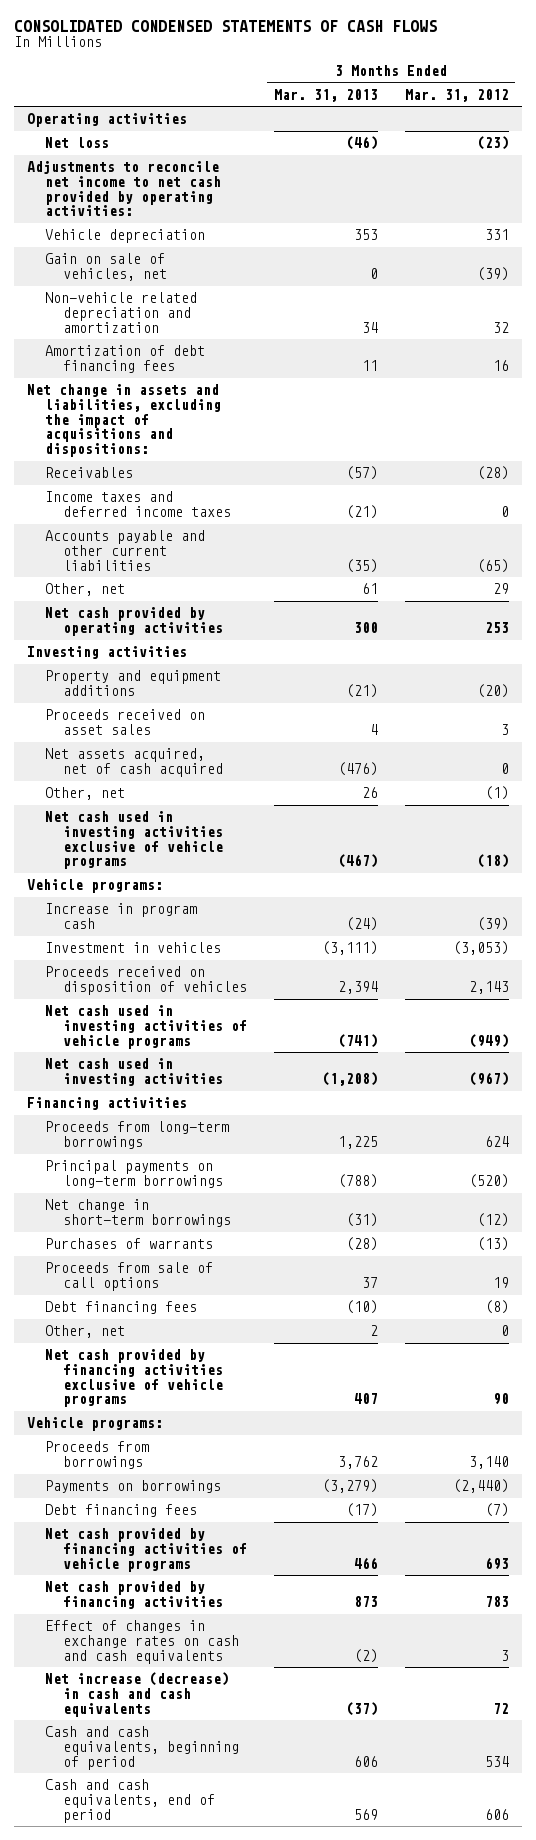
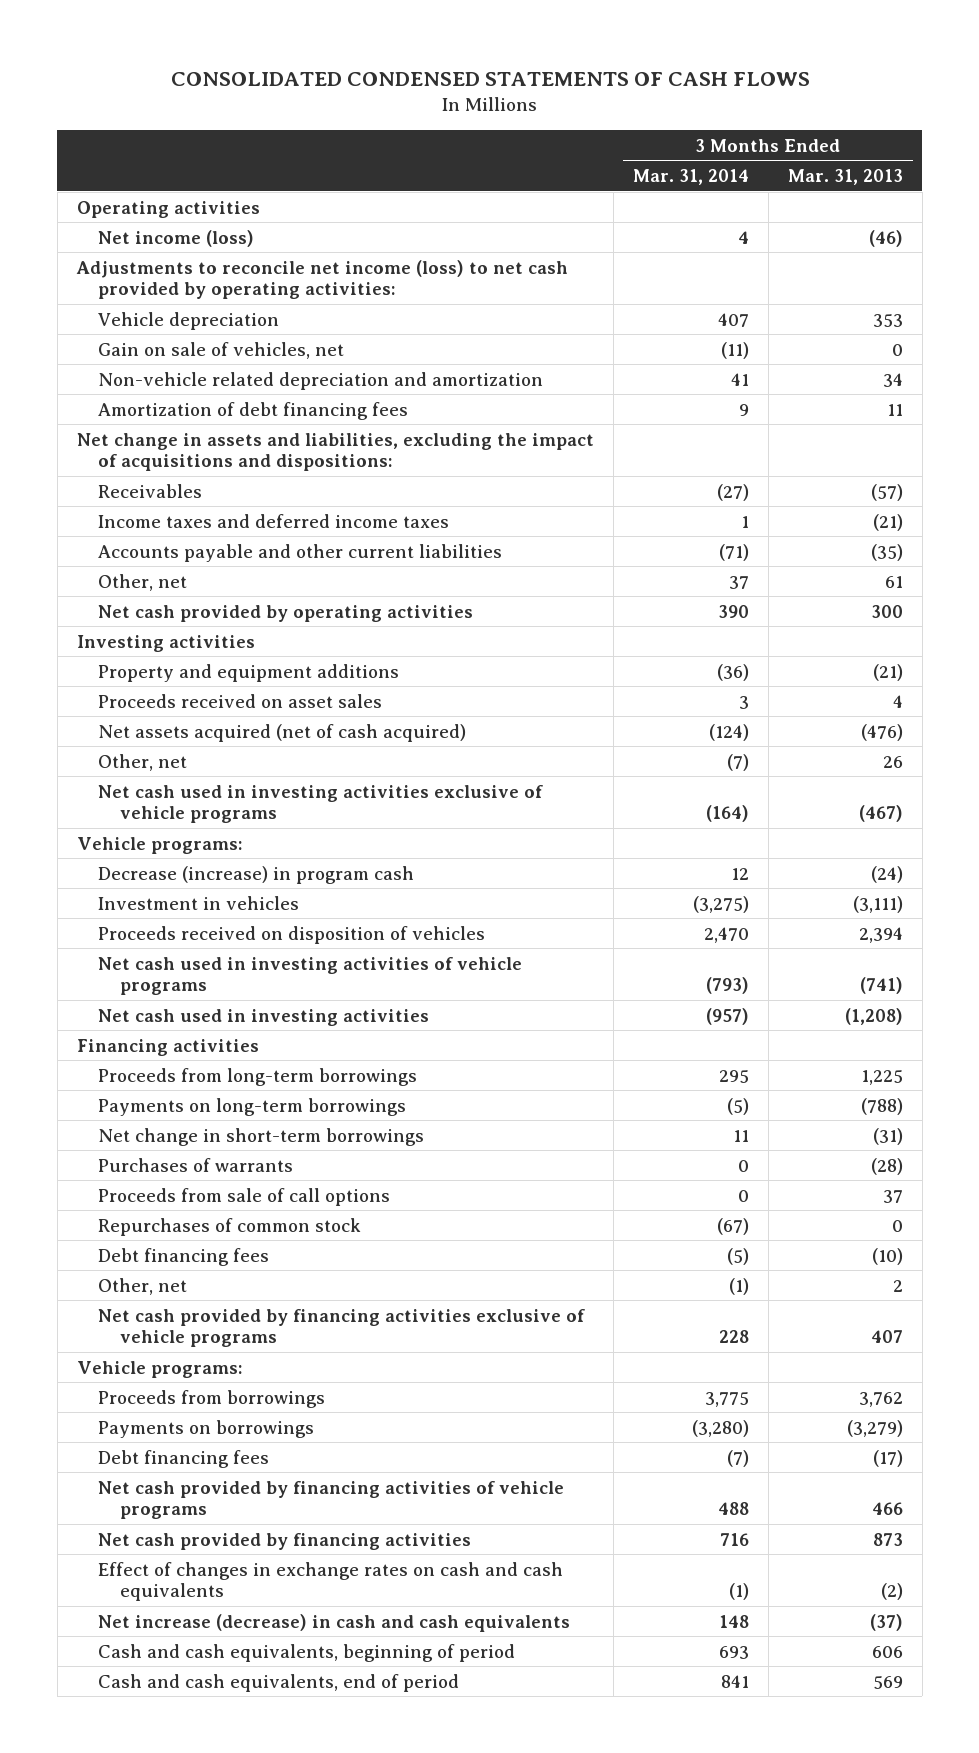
- | 3 Months Ended Mar. 31, 2013 | 3 Months Ended Mar. 31, 2012
+ | 3 Months Ended Mar. 31, 2014 | 3 Months Ended Mar. 31, 2013
- Net loss | (46) | (23)
- Adjustments to reconcile net income to net cash provided by operating activities:
+ Net income (loss) | 4 | (46)
+ Adjustments to reconcile net income (loss) to net cash provided by operating activities:
- Net assets acquired, net of cash acquired | (476) | 0
+ Net assets acquired (net of cash acquired) | (124) | (476)
- Increase in program cash | (24) | (39)
+ Decrease (increase) in program cash | 12 | (24)
- Principal payments on long-term borrowings | (788) | (520)
+ Payments on long-term borrowings | (5) | (788)
+ Repurchases of common stock | (67) | 0

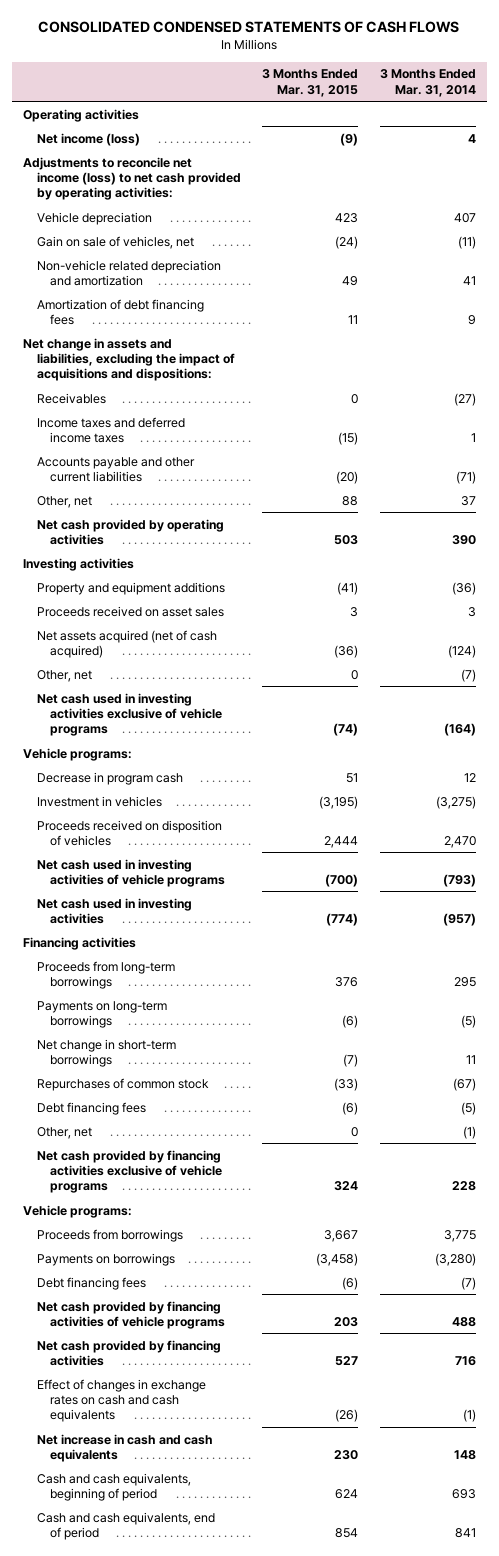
- | 3 Months Ended Mar. 31, 2014 | 3 Months Ended Mar. 31, 2013
+ | 3 Months Ended Mar. 31, 2015 | 3 Months Ended Mar. 31, 2014
- Decrease (increase) in program cash | 12 | (24)
+ Decrease in program cash | 51 | 12
- Purchases of warrants | 0 | (28)
- Proceeds from sale of call options | 0 | 37
- Net increase (decrease) in cash and cash equivalents | 148 | (37)
+ Net increase in cash and cash equivalents | 230 | 148

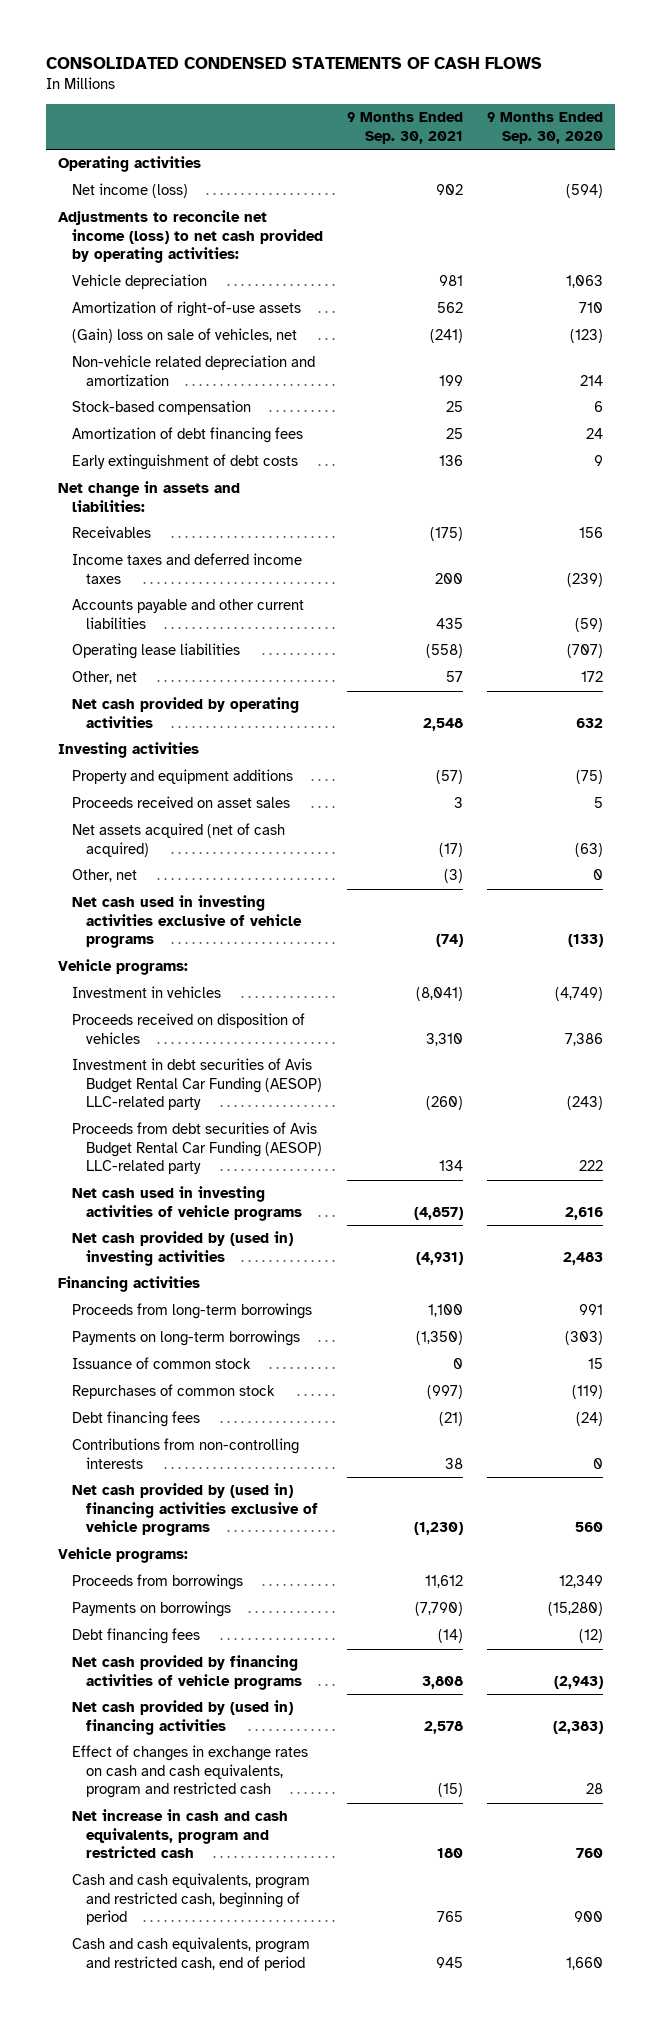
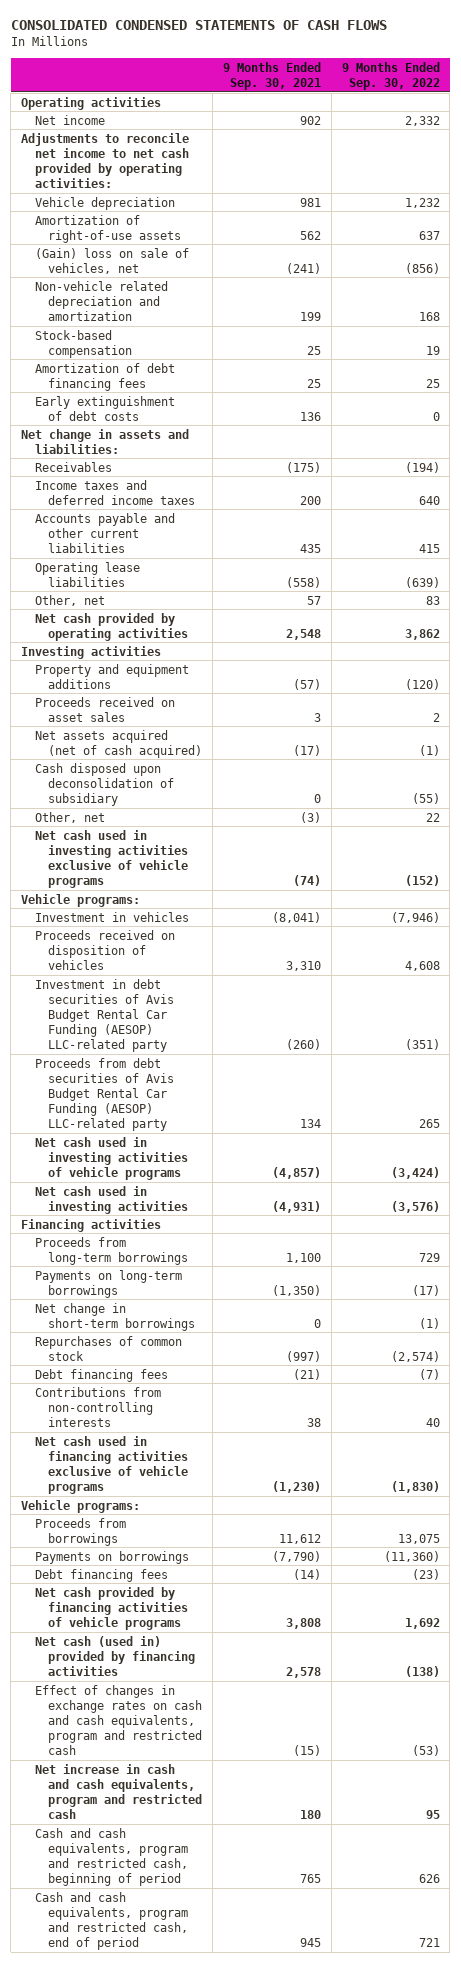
- | 9 Months Ended Sep. 30, 2021 | 9 Months Ended Sep. 30, 2020
+ | 9 Months Ended Sep. 30, 2021 | 9 Months Ended Sep. 30, 2022
- Net income (loss) | 902 | (594)
- Adjustments to reconcile net income (loss) to net cash provided by operating activities:
+ Net income | 902 | 2,332
+ Adjustments to reconcile net income to net cash provided by operating activities:
+ Cash disposed upon deconsolidation of subsidiary | 0 | (55)
- Net cash provided by (used in) investing activities | (4,931) | 2,483
+ Net cash used in investing activities | (4,931) | (3,576)
- Issuance of common stock | 0 | 15
+ Net change in short-term borrowings | 0 | (1)
- Net cash provided by (used in) financing activities exclusive of vehicle programs | (1,230) | 560
+ Net cash used in financing activities exclusive of vehicle programs | (1,230) | (1,830)
- Net cash provided by (used in) financing activities | 2,578 | (2,383)
+ Net cash (used in) provided by financing activities | 2,578 | (138)

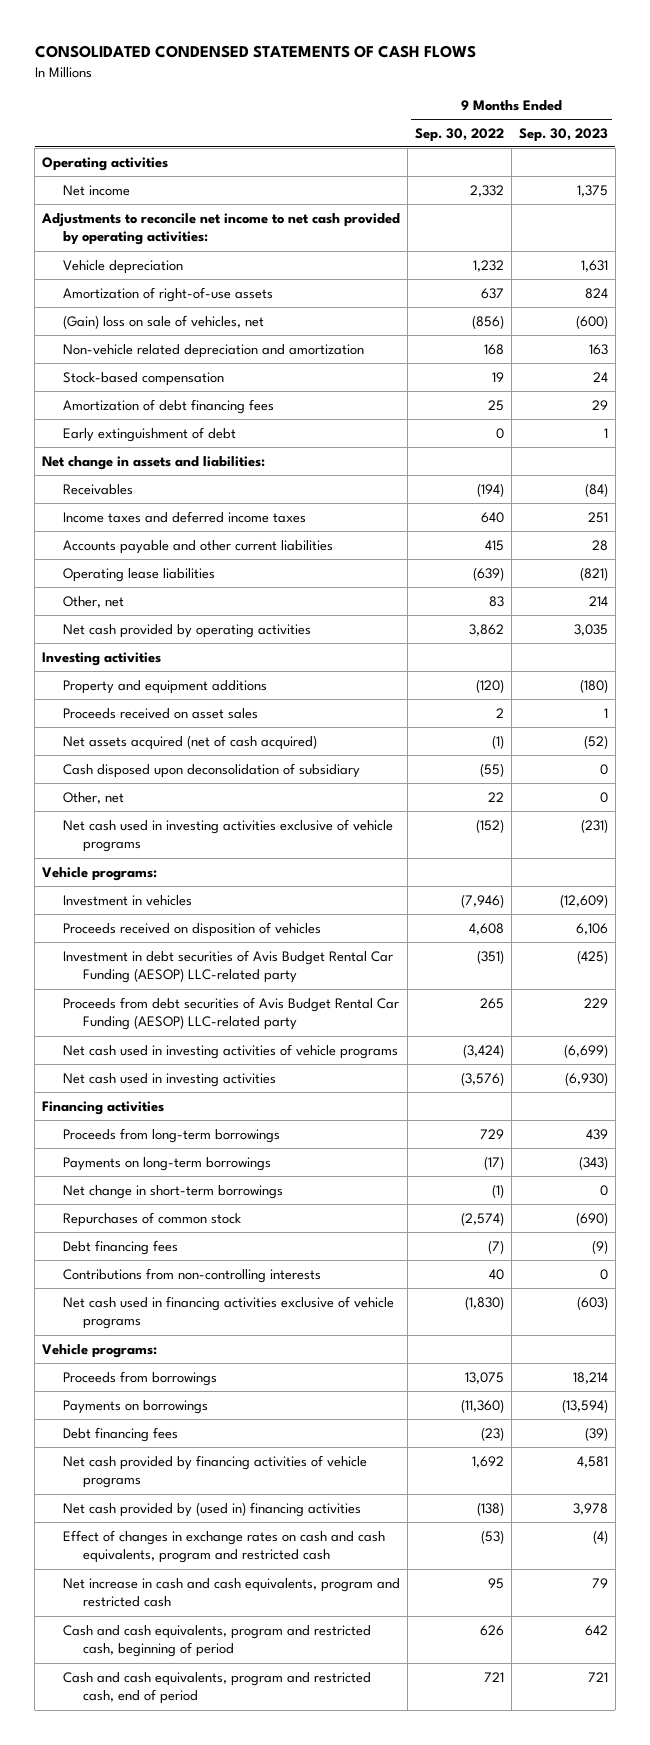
- | 9 Months Ended Sep. 30, 2021 | 9 Months Ended Sep. 30, 2022
+ | 9 Months Ended Sep. 30, 2022 | 9 Months Ended Sep. 30, 2023
- Early extinguishment of debt costs | 136 | 0
+ Early extinguishment of debt | 0 | 1
- Net cash (used in) provided by financing activities | 2,578 | (138)
+ Net cash provided by (used in) financing activities | (138) | 3,978

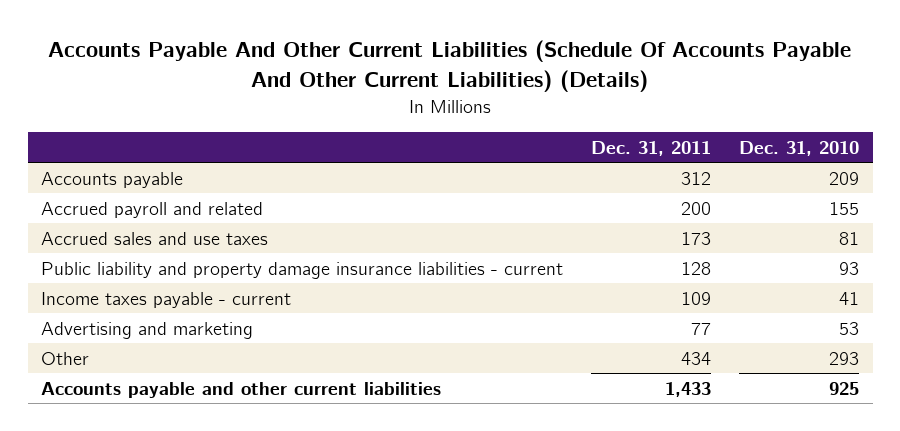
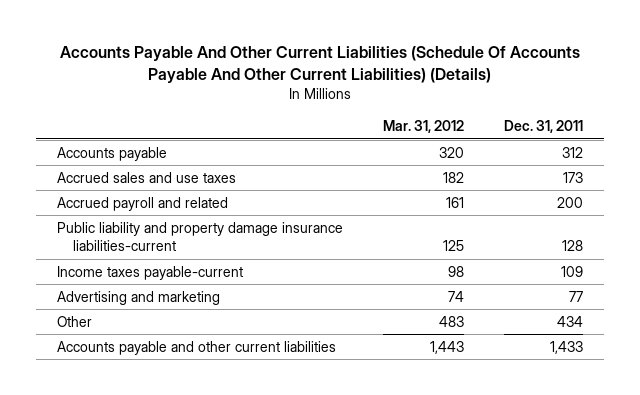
- | Dec. 31, 2011 | Dec. 31, 2010
+ | Mar. 31, 2012 | Dec. 31, 2011
- Public liability and property damage insurance liabilities - current | 128 | 93
- Income taxes payable - current | 109 | 41
moved down: Accrued payroll and related | 161 | 200
+ Public liability and property damage insurance liabilities-current | 125 | 128
+ Income taxes payable-current | 98 | 109

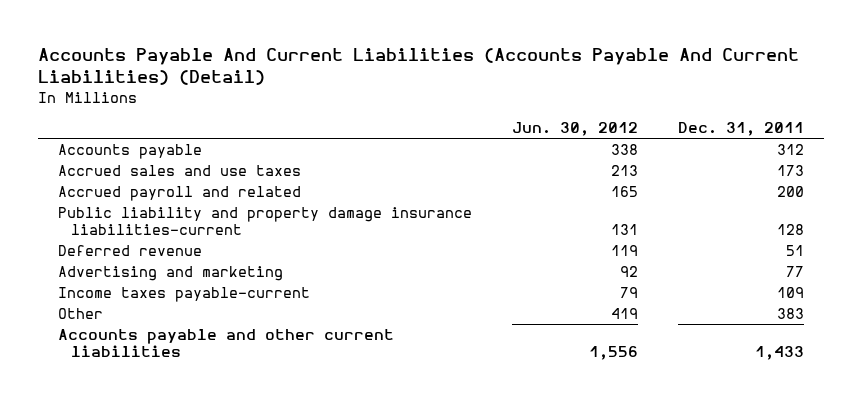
- Accounts Payable And Other Current Liabilities (Schedule Of Accounts Payable And Other Current Liabilities) (Details)
+ Accounts Payable And Current Liabilities (Accounts Payable And Current Liabilities) (Detail)
- | Mar. 31, 2012 | Dec. 31, 2011
+ | Jun. 30, 2012 | Dec. 31, 2011
+ Deferred revenue | 119 | 51
- Other | 483 | 434
moved down: Income taxes payable-current | 79 | 109
+ Other | 419 | 383

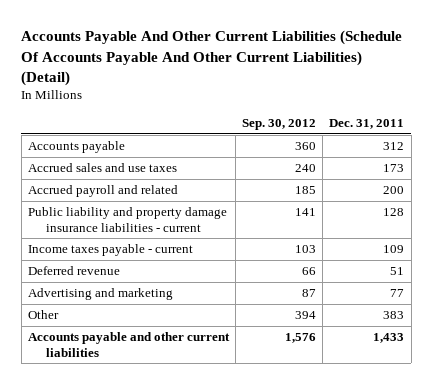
- Accounts Payable And Current Liabilities (Accounts Payable And Current Liabilities) (Detail)
+ Accounts Payable And Other Current Liabilities (Schedule Of Accounts Payable And Other Current Liabilities) (Detail)
- | Jun. 30, 2012 | Dec. 31, 2011
+ | Sep. 30, 2012 | Dec. 31, 2011
- Public liability and property damage insurance liabilities-current | 131 | 128
+ Public liability and property damage insurance liabilities - current | 141 | 128
+ Income taxes payable - current | 103 | 109
- Income taxes payable-current | 79 | 109

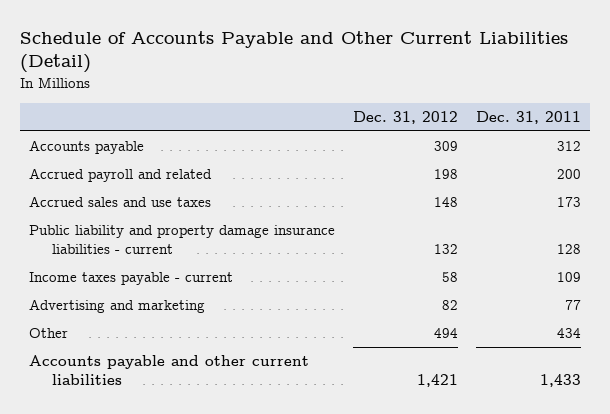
- Accounts Payable And Other Current Liabilities (Schedule Of Accounts Payable And Other Current Liabilities) (Detail)
+ Schedule of Accounts Payable and Other Current Liabilities (Detail)
- | Sep. 30, 2012 | Dec. 31, 2011
+ | Dec. 31, 2012 | Dec. 31, 2011
moved down: Accrued sales and use taxes | 148 | 173
- Deferred revenue | 66 | 51
- Other | 394 | 383
+ Other | 494 | 434

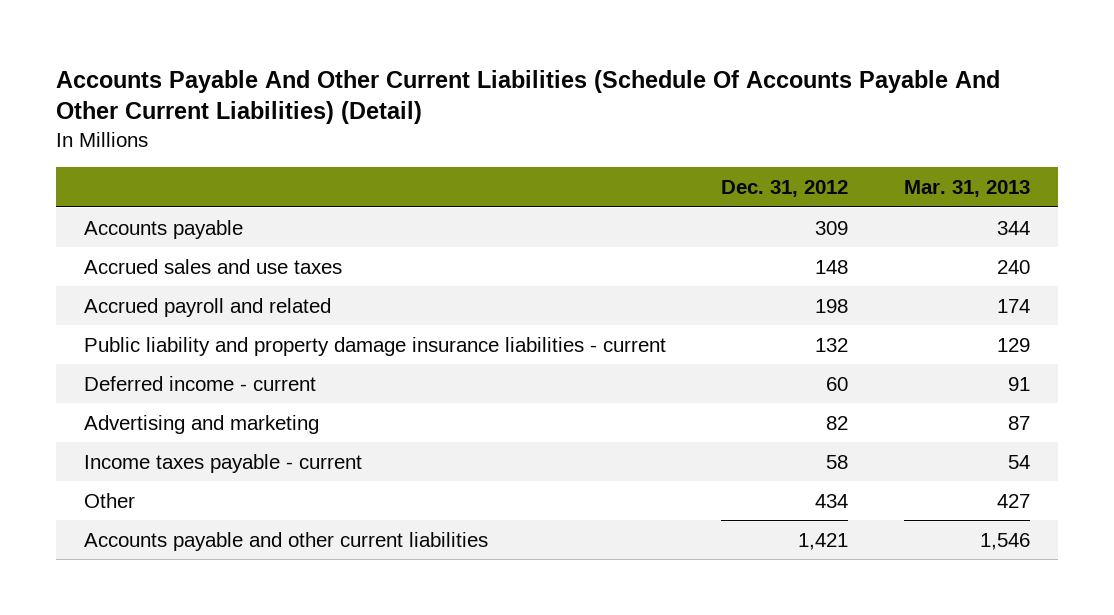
- Schedule of Accounts Payable and Other Current Liabilities (Detail)
+ Accounts Payable And Other Current Liabilities (Schedule Of Accounts Payable And Other Current Liabilities) (Detail)
- | Dec. 31, 2012 | Dec. 31, 2011
+ | Dec. 31, 2012 | Mar. 31, 2013
moved down: Accrued payroll and related | 198 | 174
+ Deferred income - current | 60 | 91
- Other | 494 | 434
moved down: Income taxes payable - current | 58 | 54
+ Other | 434 | 427

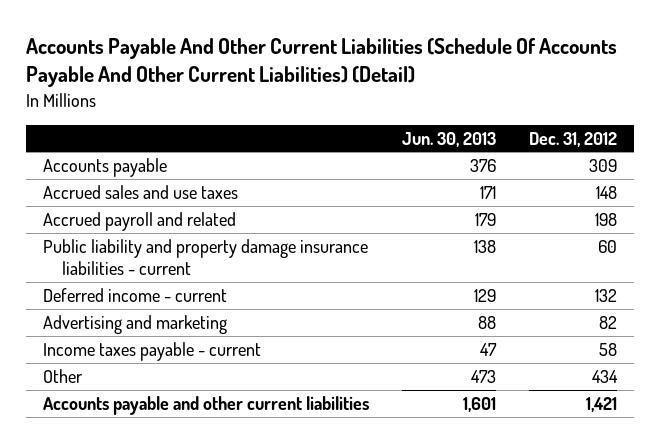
- | Dec. 31, 2012 | Mar. 31, 2013
+ | Jun. 30, 2013 | Dec. 31, 2012
- Public liability and property damage insurance liabilities - current | 132 | 129
- Deferred income - current | 60 | 91
+ Public liability and property damage insurance liabilities - current | 138 | 60
+ Deferred income - current | 129 | 132

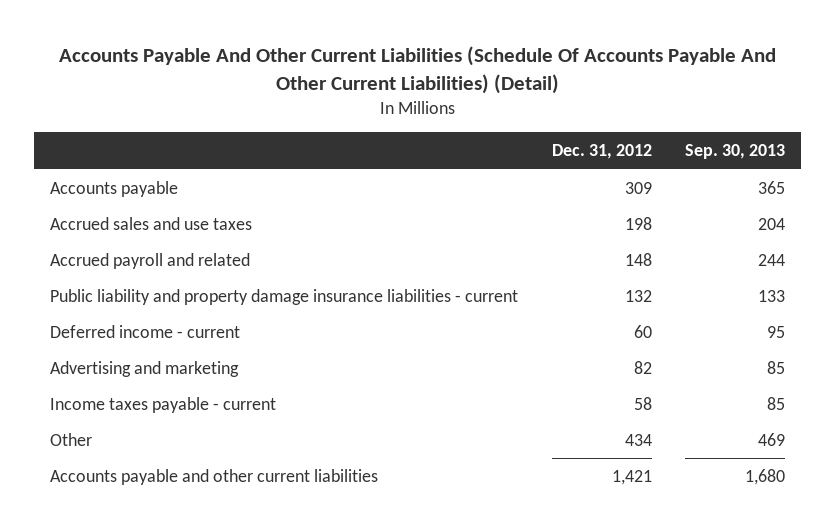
- | Jun. 30, 2013 | Dec. 31, 2012
+ | Dec. 31, 2012 | Sep. 30, 2013
- Accrued sales and use taxes | 171 | 148
- Accrued payroll and related | 179 | 198
- Public liability and property damage insurance liabilities - current | 138 | 60
- Deferred income - current | 129 | 132
+ Accrued sales and use taxes | 198 | 204
+ Accrued payroll and related | 148 | 244
+ Public liability and property damage insurance liabilities - current | 132 | 133
+ Deferred income - current | 60 | 95

